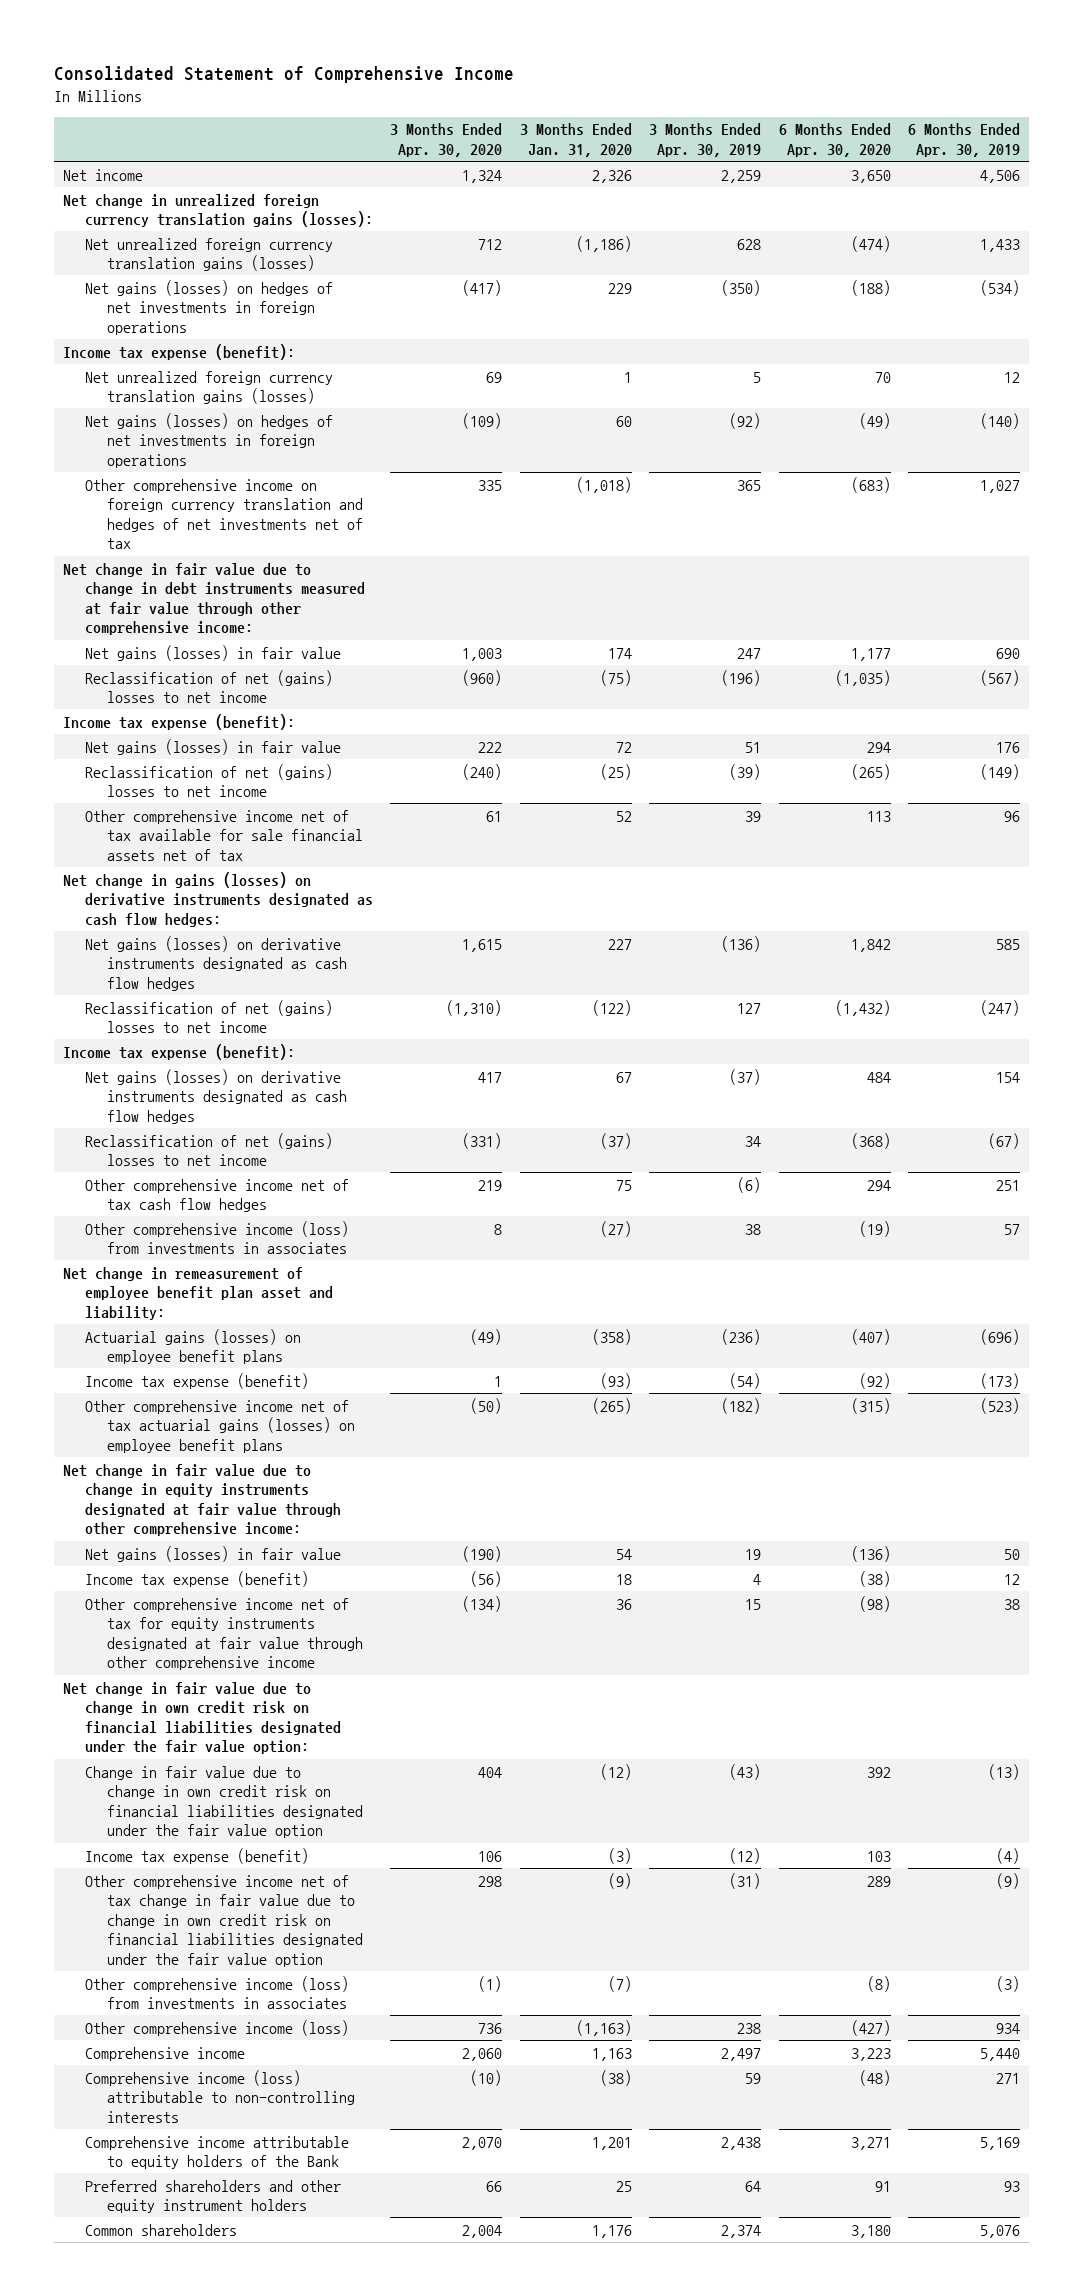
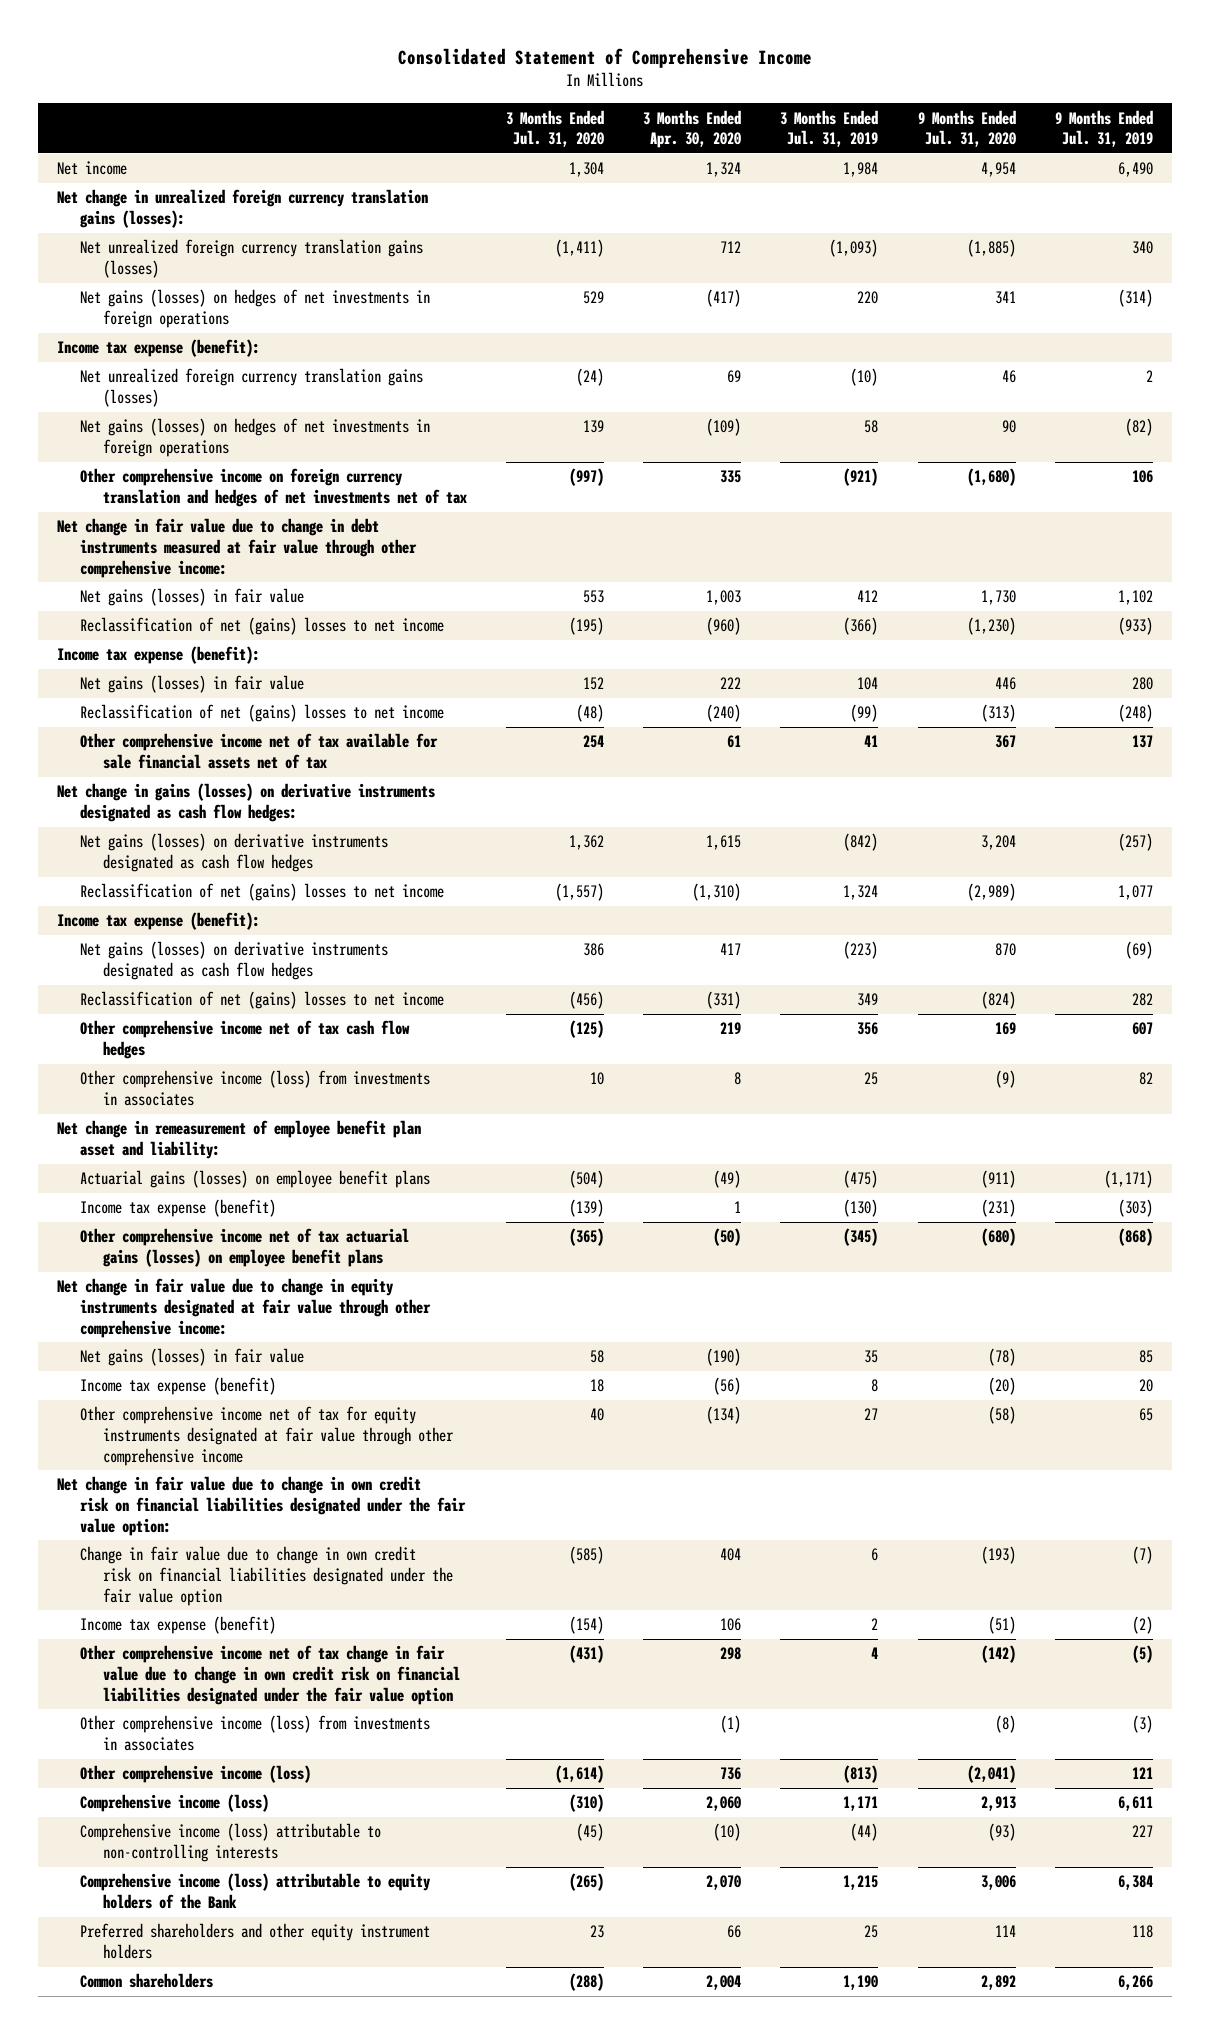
- | 3 Months Ended Apr. 30, 2020 | 3 Months Ended Jan. 31, 2020 | 3 Months Ended Apr. 30, 2019 | 6 Months Ended Apr. 30, 2020 | 6 Months Ended Apr. 30, 2019
+ | 3 Months Ended Jul. 31, 2020 | 3 Months Ended Apr. 30, 2020 | 3 Months Ended Jul. 31, 2019 | 9 Months Ended Jul. 31, 2020 | 9 Months Ended Jul. 31, 2019
- Comprehensive income | 2,060 | 1,163 | 2,497 | 3,223 | 5,440
+ Comprehensive income (loss) | (310) | 2,060 | 1,171 | 2,913 | 6,611
- Comprehensive income attributable to equity holders of the Bank | 2,070 | 1,201 | 2,438 | 3,271 | 5,169
+ Comprehensive income (loss) attributable to equity holders of the Bank | (265) | 2,070 | 1,215 | 3,006 | 6,384

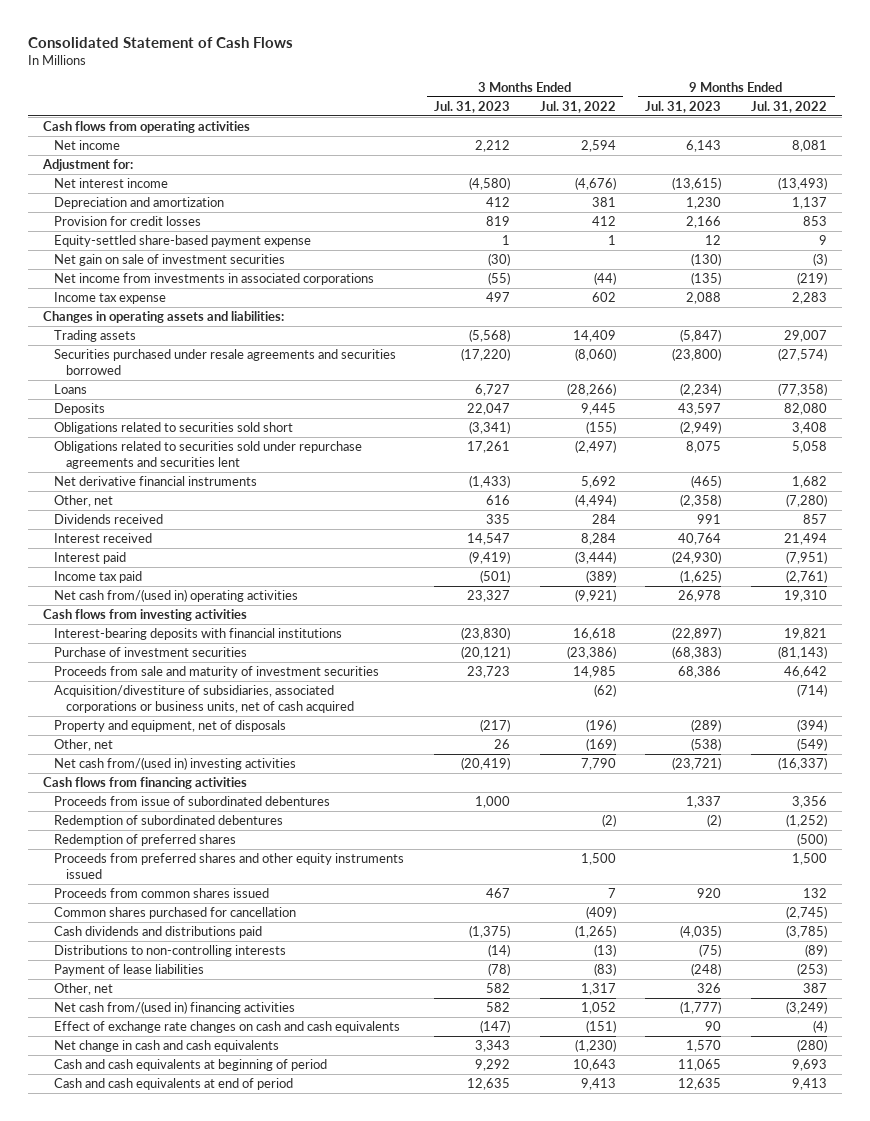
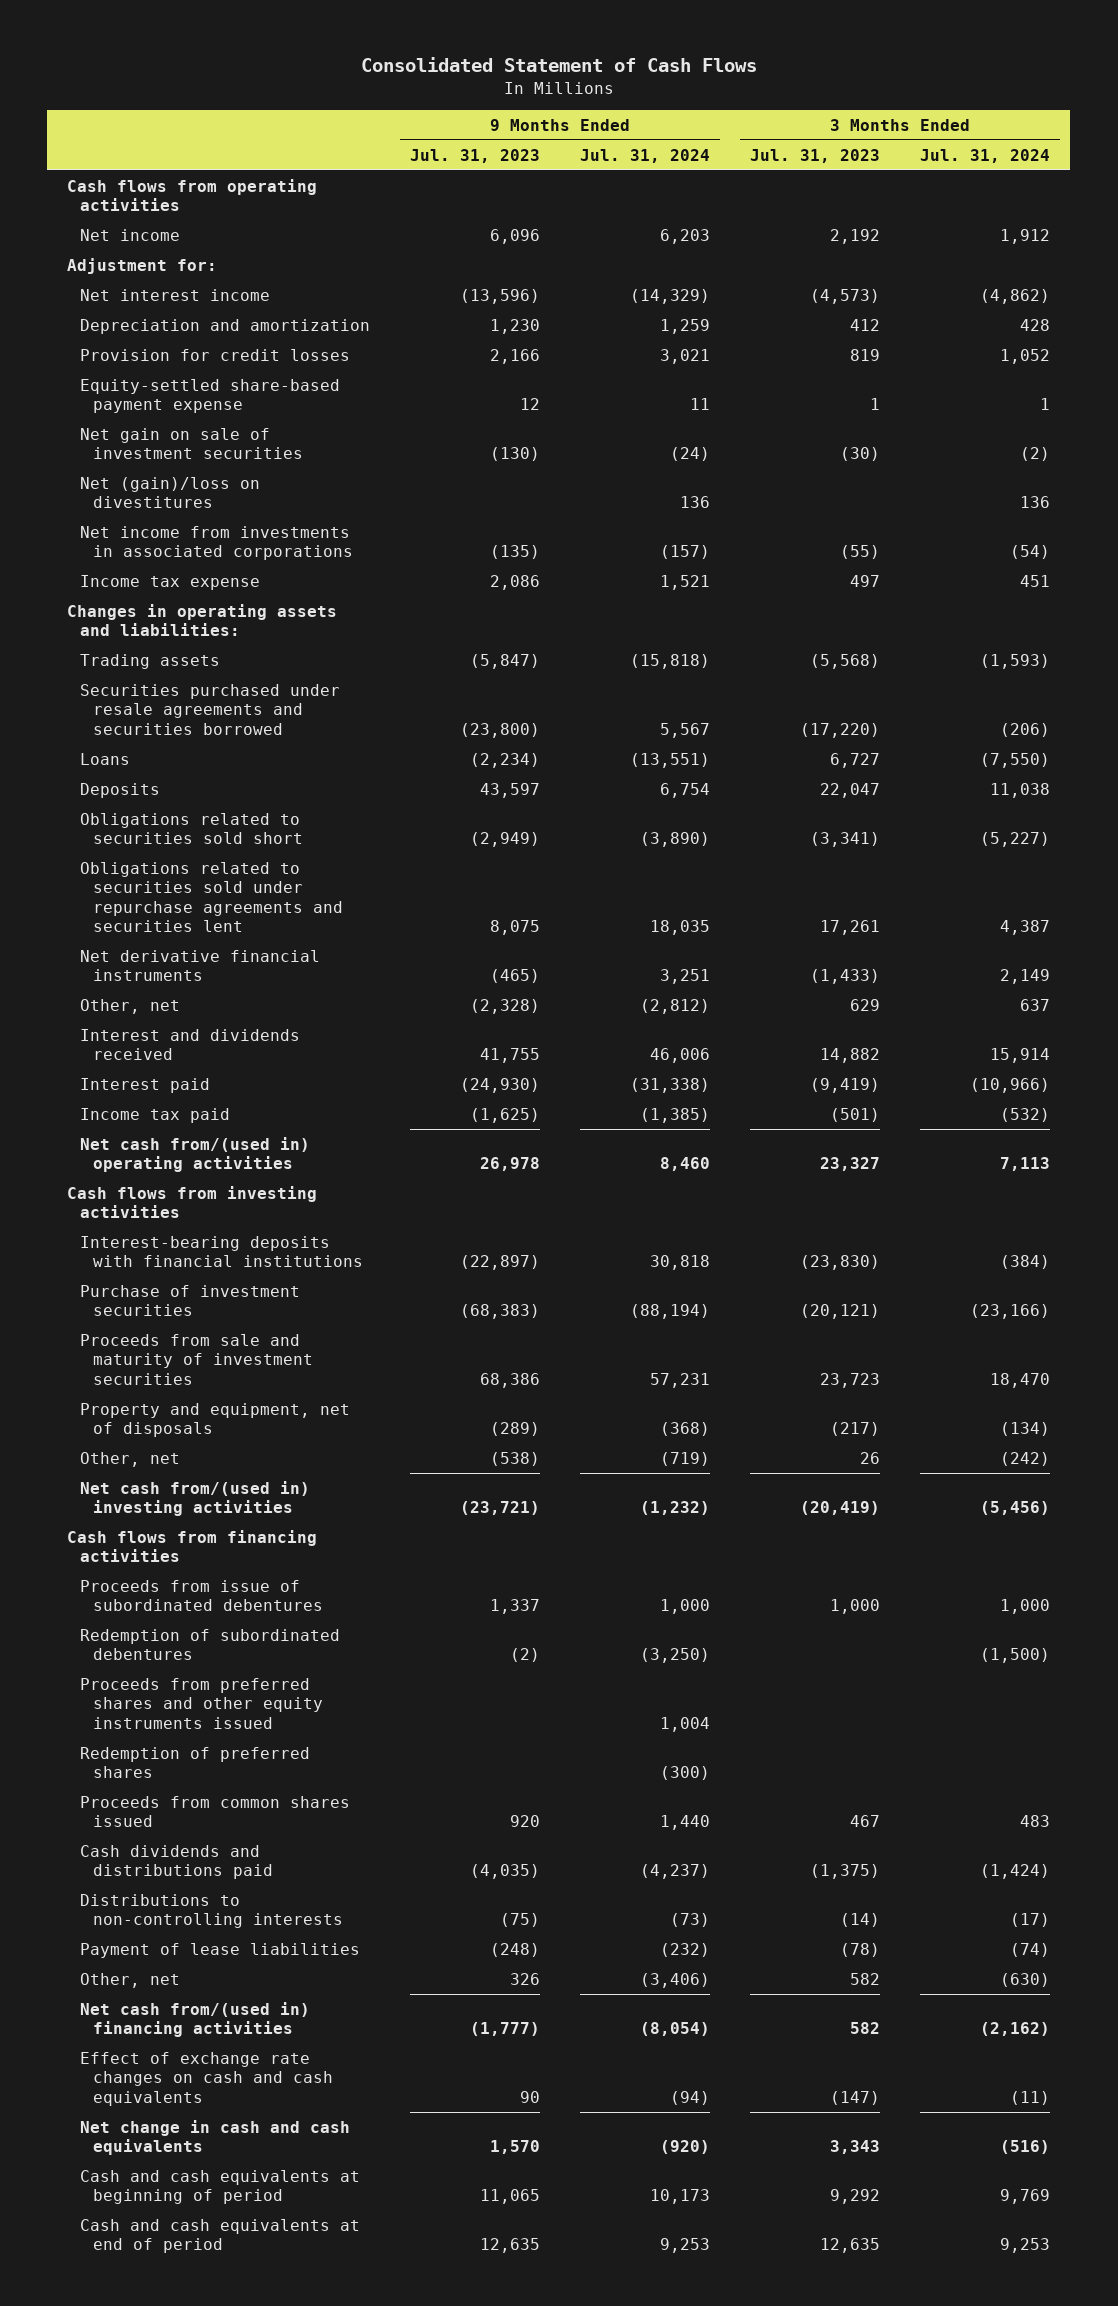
- | 3 Months Ended Jul. 31, 2023 | 3 Months Ended Jul. 31, 2022 | 9 Months Ended Jul. 31, 2023 | 9 Months Ended Jul. 31, 2022
+ | 9 Months Ended Jul. 31, 2023 | 9 Months Ended Jul. 31, 2024 | 3 Months Ended Jul. 31, 2023 | 3 Months Ended Jul. 31, 2024
- Net income | 2,212 | 2,594 | 6,143 | 8,081
+ Net income | 6,096 | 6,203 | 2,192 | 1,912
- Net interest income | (4,580) | (4,676) | (13,615) | (13,493)
+ Net interest income | (13,596) | (14,329) | (4,573) | (4,862)
+ Net (gain)/loss on divestitures | | 136 | | 136
- Income tax expense | 497 | 602 | 2,088 | 2,283
+ Income tax expense | 2,086 | 1,521 | 497 | 451
- Other, net | 616 | (4,494) | (2,358) | (7,280)
- Dividends received | 335 | 284 | 991 | 857
- Interest received | 14,547 | 8,284 | 40,764 | 21,494
+ Other, net | (2,328) | (2,812) | 629 | 637
+ Interest and dividends received | 41,755 | 46,006 | 14,882 | 15,914
- Acquisition/divestiture of subsidiaries, associated corporations or business units, net of cash acquired | | (62) | | (714)
moved down: Redemption of preferred shares | | (300) | |
- Common shares purchased for cancellation | | (409) | | (2,745)

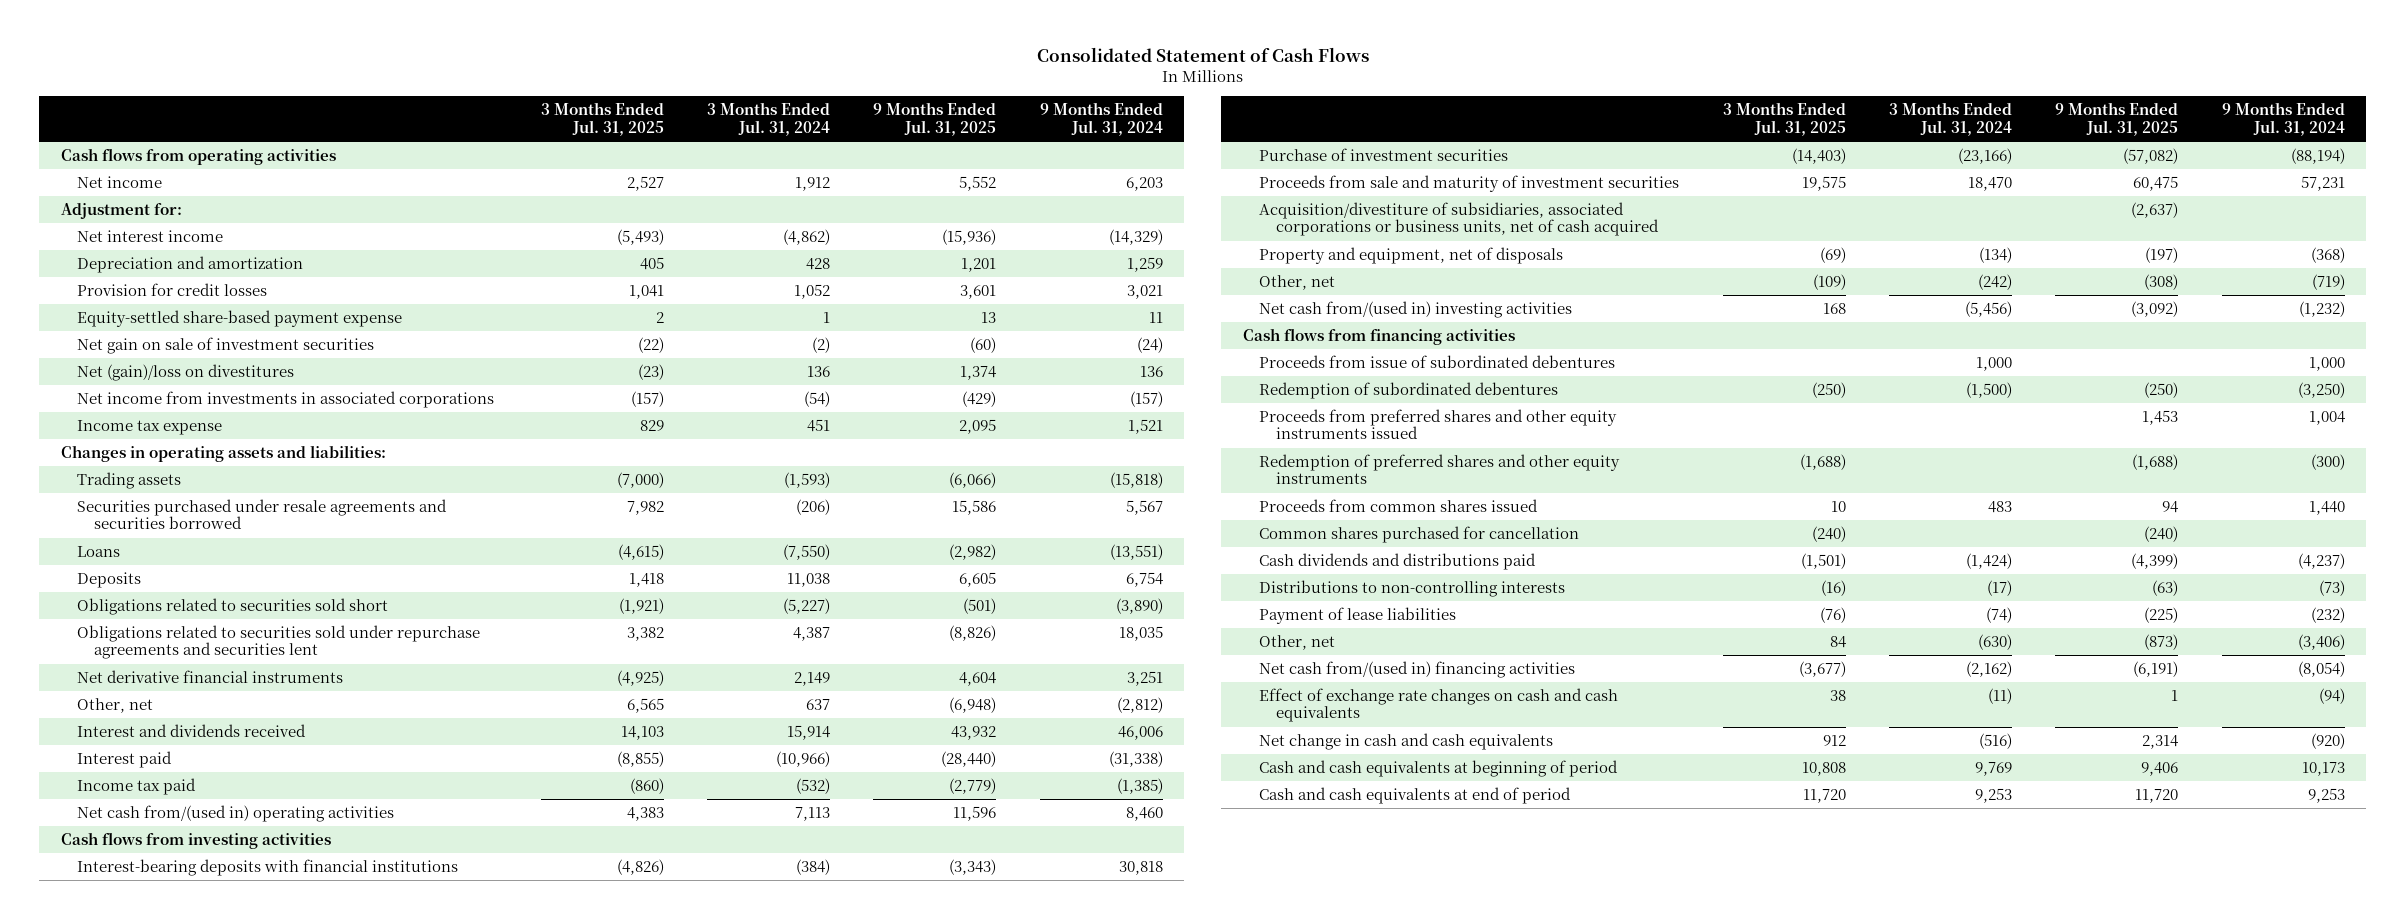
- | 9 Months Ended Jul. 31, 2023 | 9 Months Ended Jul. 31, 2024 | 3 Months Ended Jul. 31, 2023 | 3 Months Ended Jul. 31, 2024
+ | 3 Months Ended Jul. 31, 2025 | 3 Months Ended Jul. 31, 2024 | 9 Months Ended Jul. 31, 2025 | 9 Months Ended Jul. 31, 2024
+ Acquisition/divestiture of subsidiaries, associated corporations or business units, net of cash acquired | | | (2,637) |
- Redemption of preferred shares | | (300) | |
+ Redemption of preferred shares and other equity instruments | (1,688) | | (1,688) | (300)
+ Common shares purchased for cancellation | (240) | | (240) |

